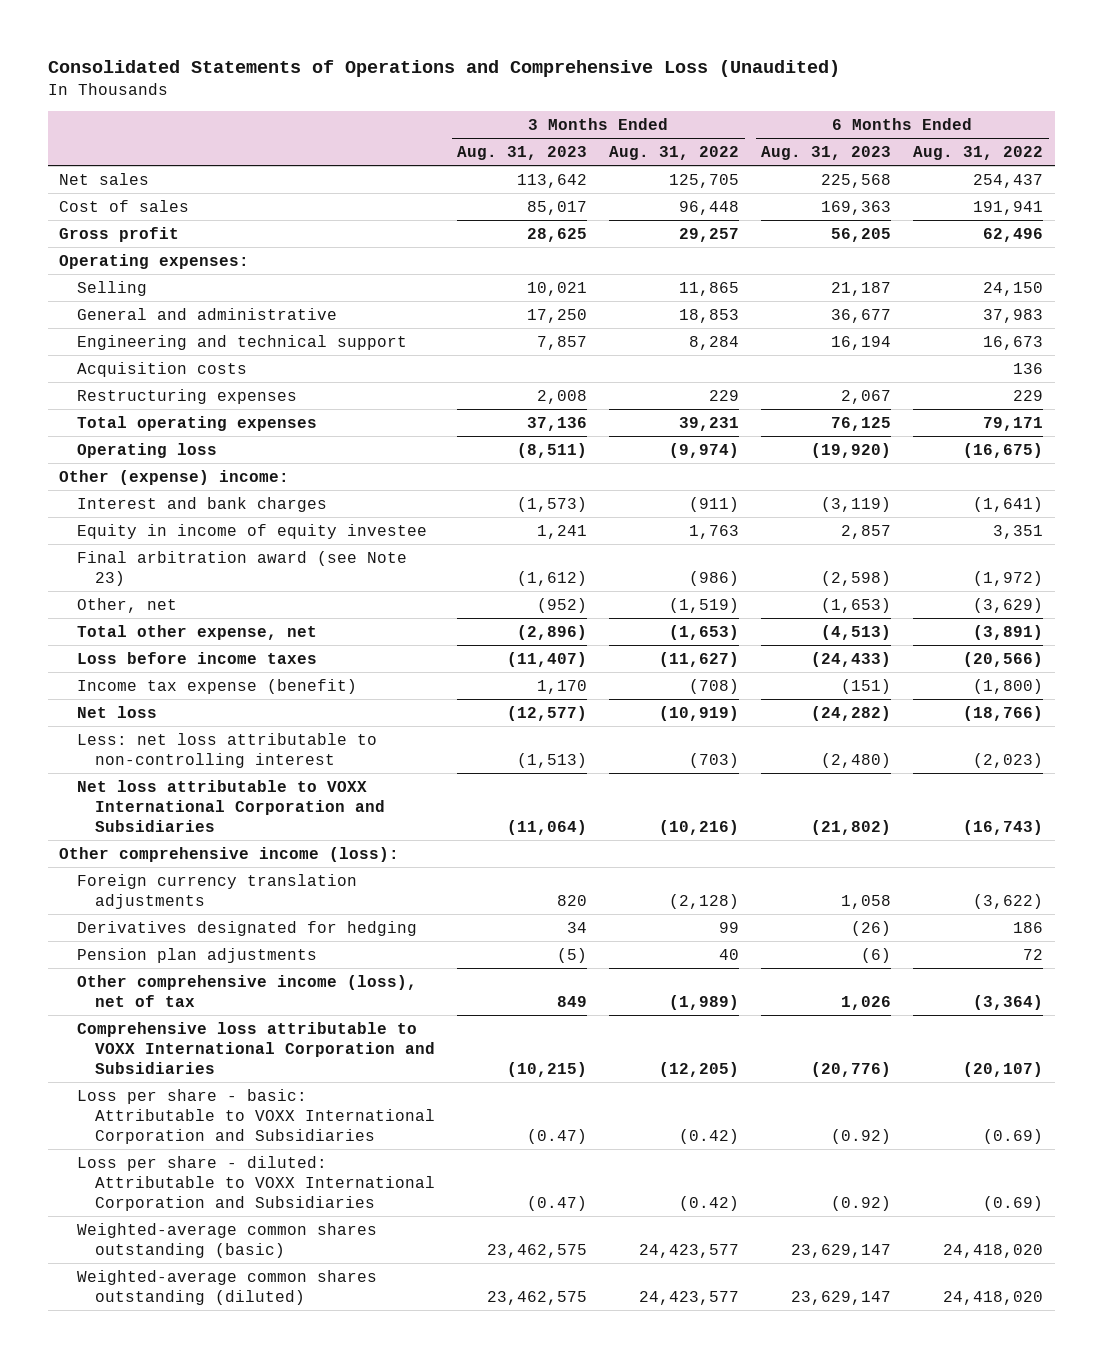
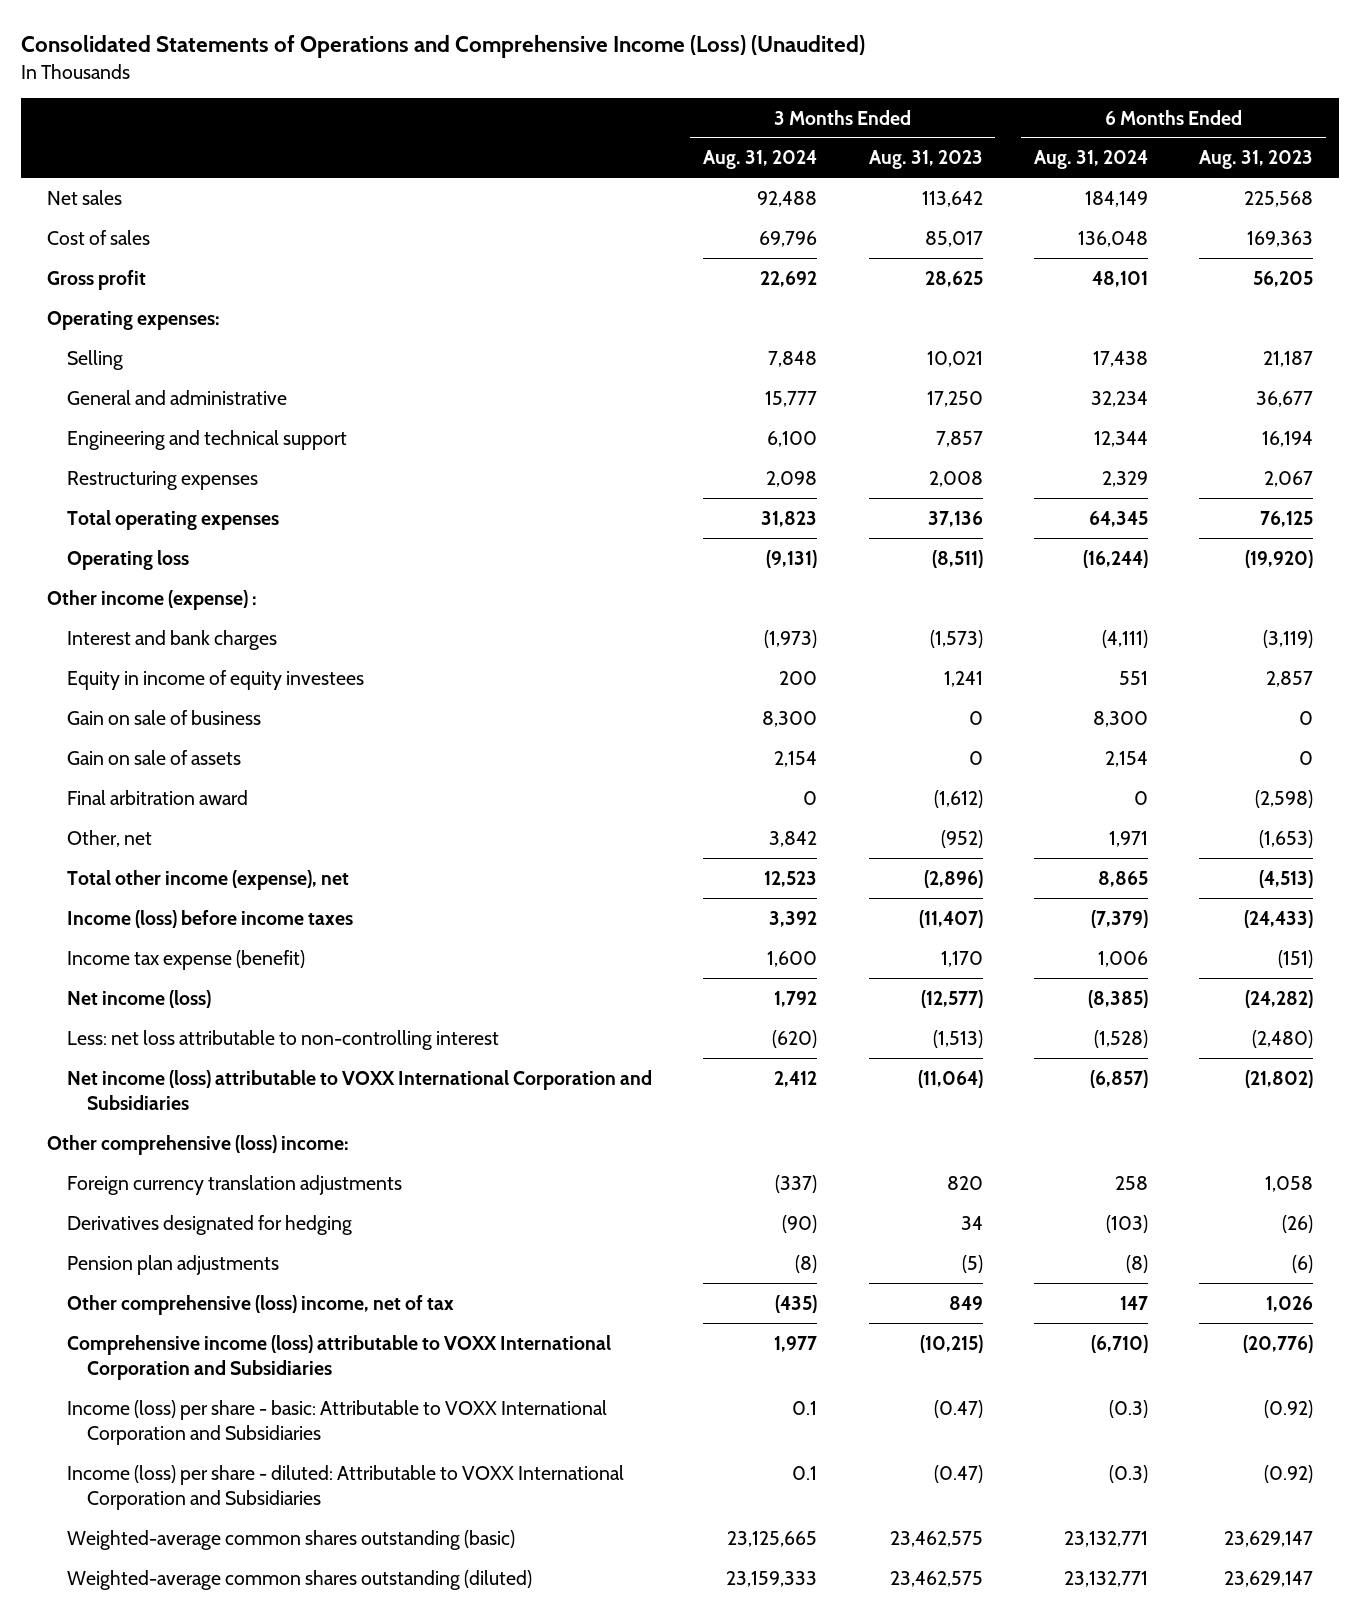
- Consolidated Statements of Operations and Comprehensive Loss (Unaudited)
+ Consolidated Statements of Operations and Comprehensive Income (Loss) (Unaudited)
- | 3 Months Ended Aug. 31, 2023 | 3 Months Ended Aug. 31, 2022 | 6 Months Ended Aug. 31, 2023 | 6 Months Ended Aug. 31, 2022
+ | 3 Months Ended Aug. 31, 2024 | 3 Months Ended Aug. 31, 2023 | 6 Months Ended Aug. 31, 2024 | 6 Months Ended Aug. 31, 2023
- Acquisition costs | | | | 136
- Other (expense) income:
+ Other income (expense) :
- Equity in income of equity investee | 1,241 | 1,763 | 2,857 | 3,351
- Final arbitration award (see Note 23) | (1,612) | (986) | (2,598) | (1,972)
+ Equity in income of equity investees | 200 | 1,241 | 551 | 2,857
+ Gain on sale of business | 8,300 | 0 | 8,300 | 0
+ Gain on sale of assets | 2,154 | 0 | 2,154 | 0
+ Final arbitration award | 0 | (1,612) | 0 | (2,598)
- Total other expense, net | (2,896) | (1,653) | (4,513) | (3,891)
- Loss before income taxes | (11,407) | (11,627) | (24,433) | (20,566)
+ Total other income (expense), net | 12,523 | (2,896) | 8,865 | (4,513)
+ Income (loss) before income taxes | 3,392 | (11,407) | (7,379) | (24,433)
- Net loss | (12,577) | (10,919) | (24,282) | (18,766)
+ Net income (loss) | 1,792 | (12,577) | (8,385) | (24,282)
- Net loss attributable to VOXX International Corporation and Subsidiaries | (11,064) | (10,216) | (21,802) | (16,743)
- Other comprehensive income (loss):
+ Net income (loss) attributable to VOXX International Corporation and Subsidiaries | 2,412 | (11,064) | (6,857) | (21,802)
+ Other comprehensive (loss) income:
- Other comprehensive income (loss), net of tax | 849 | (1,989) | 1,026 | (3,364)
- Comprehensive loss attributable to VOXX International Corporation and Subsidiaries | (10,215) | (12,205) | (20,776) | (20,107)
- Loss per share - basic: Attributable to VOXX International Corporation and Subsidiaries | (0.47) | (0.42) | (0.92) | (0.69)
- Loss per share - diluted: Attributable to VOXX International Corporation and Subsidiaries | (0.47) | (0.42) | (0.92) | (0.69)
+ Other comprehensive (loss) income, net of tax | (435) | 849 | 147 | 1,026
+ Comprehensive income (loss) attributable to VOXX International Corporation and Subsidiaries | 1,977 | (10,215) | (6,710) | (20,776)
+ Income (loss) per share - basic: Attributable to VOXX International Corporation and Subsidiaries | 0.1 | (0.47) | (0.3) | (0.92)
+ Income (loss) per share - diluted: Attributable to VOXX International Corporation and Subsidiaries | 0.1 | (0.47) | (0.3) | (0.92)

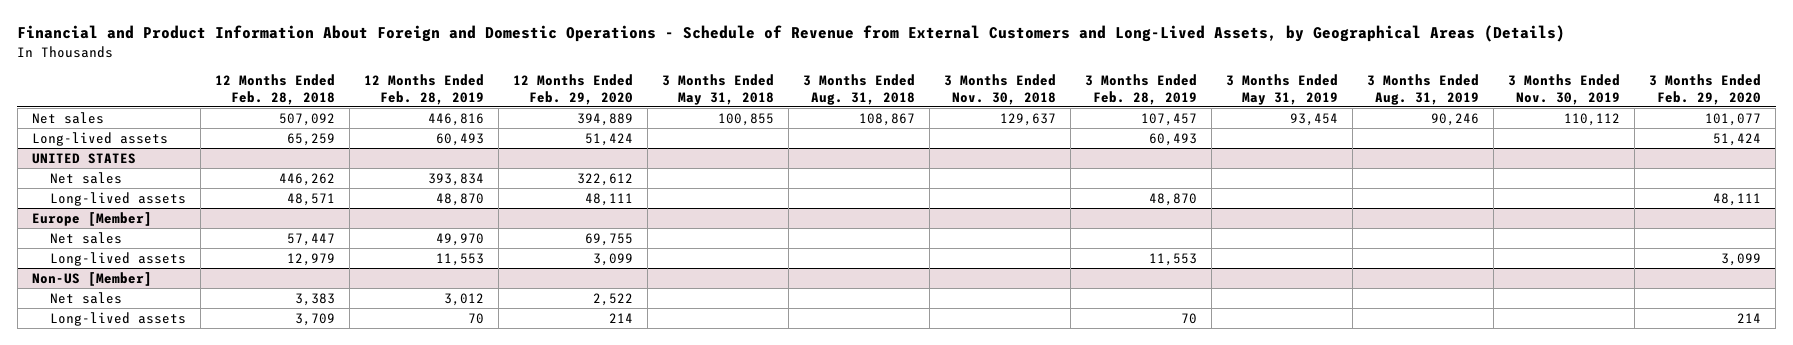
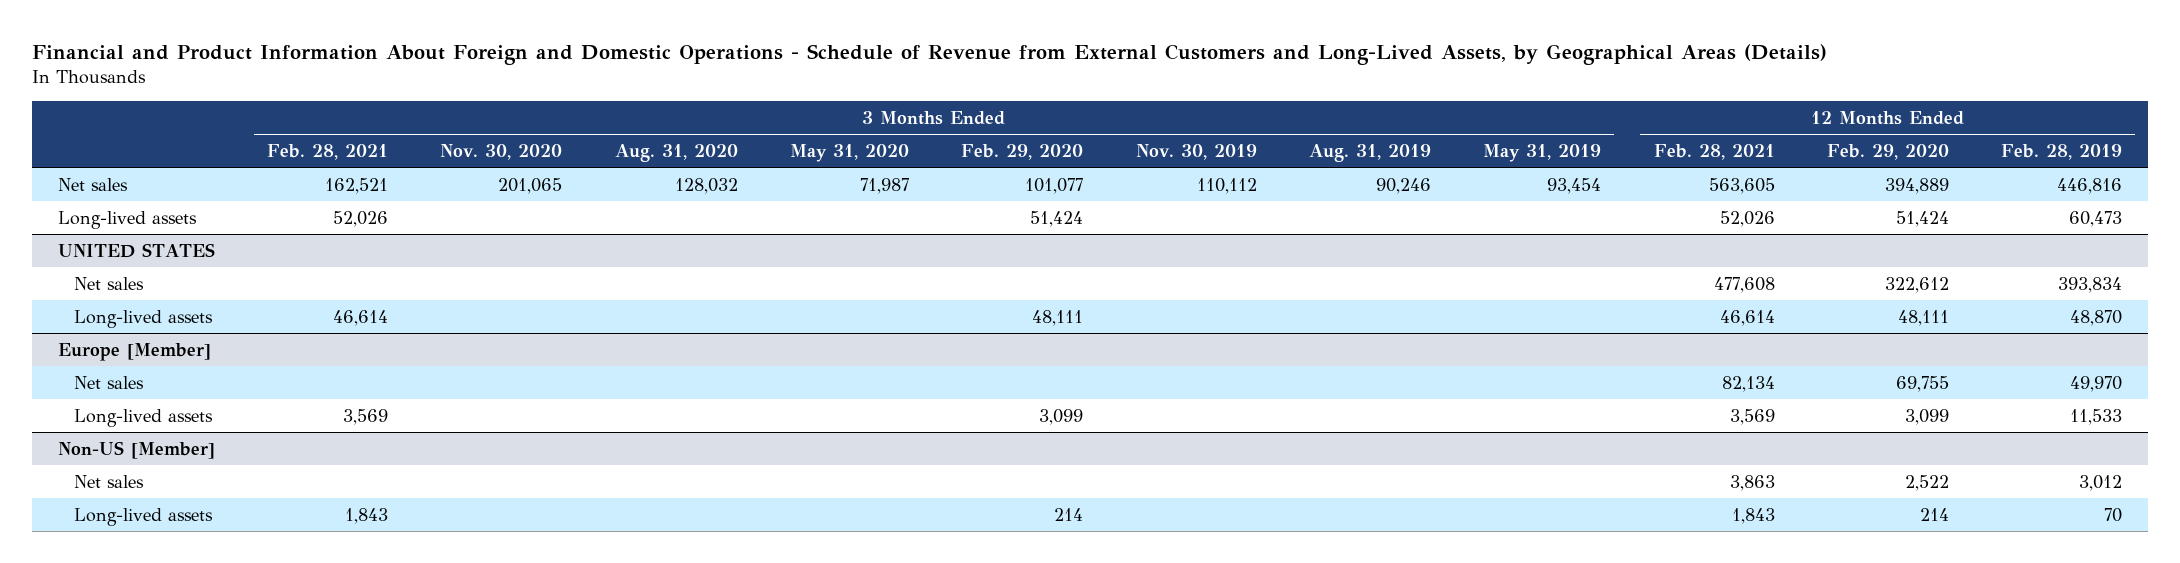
- | 12 Months Ended Feb. 28, 2018 | 12 Months Ended Feb. 28, 2019 | 12 Months Ended Feb. 29, 2020 | 3 Months Ended May 31, 2018 | 3 Months Ended Aug. 31, 2018 | 3 Months Ended Nov. 30, 2018 | 3 Months Ended Feb. 28, 2019 | 3 Months Ended May 31, 2019 | 3 Months Ended Aug. 31, 2019 | 3 Months Ended Nov. 30, 2019 | 3 Months Ended Feb. 29, 2020
+ | 3 Months Ended Feb. 28, 2021 | 3 Months Ended Nov. 30, 2020 | 3 Months Ended Aug. 31, 2020 | 3 Months Ended May 31, 2020 | 3 Months Ended Feb. 29, 2020 | 3 Months Ended Nov. 30, 2019 | 3 Months Ended Aug. 31, 2019 | 3 Months Ended May 31, 2019 | 12 Months Ended Feb. 28, 2021 | 12 Months Ended Feb. 29, 2020 | 12 Months Ended Feb. 28, 2019
- Long-lived assets | 65,259 | 60,493 | 51,424 | | | | 60,493 | | | | 51,424
+ Long-lived assets | 52,026 | | | | 51,424 | | | | 52,026 | 51,424 | 60,473
@ Europe [Member]
- Long-lived assets | 12,979 | 11,553 | 3,099 | | | | 11,553 | | | | 3,099
+ Long-lived assets | 3,569 | | | | 3,099 | | | | 3,569 | 3,099 | 11,533

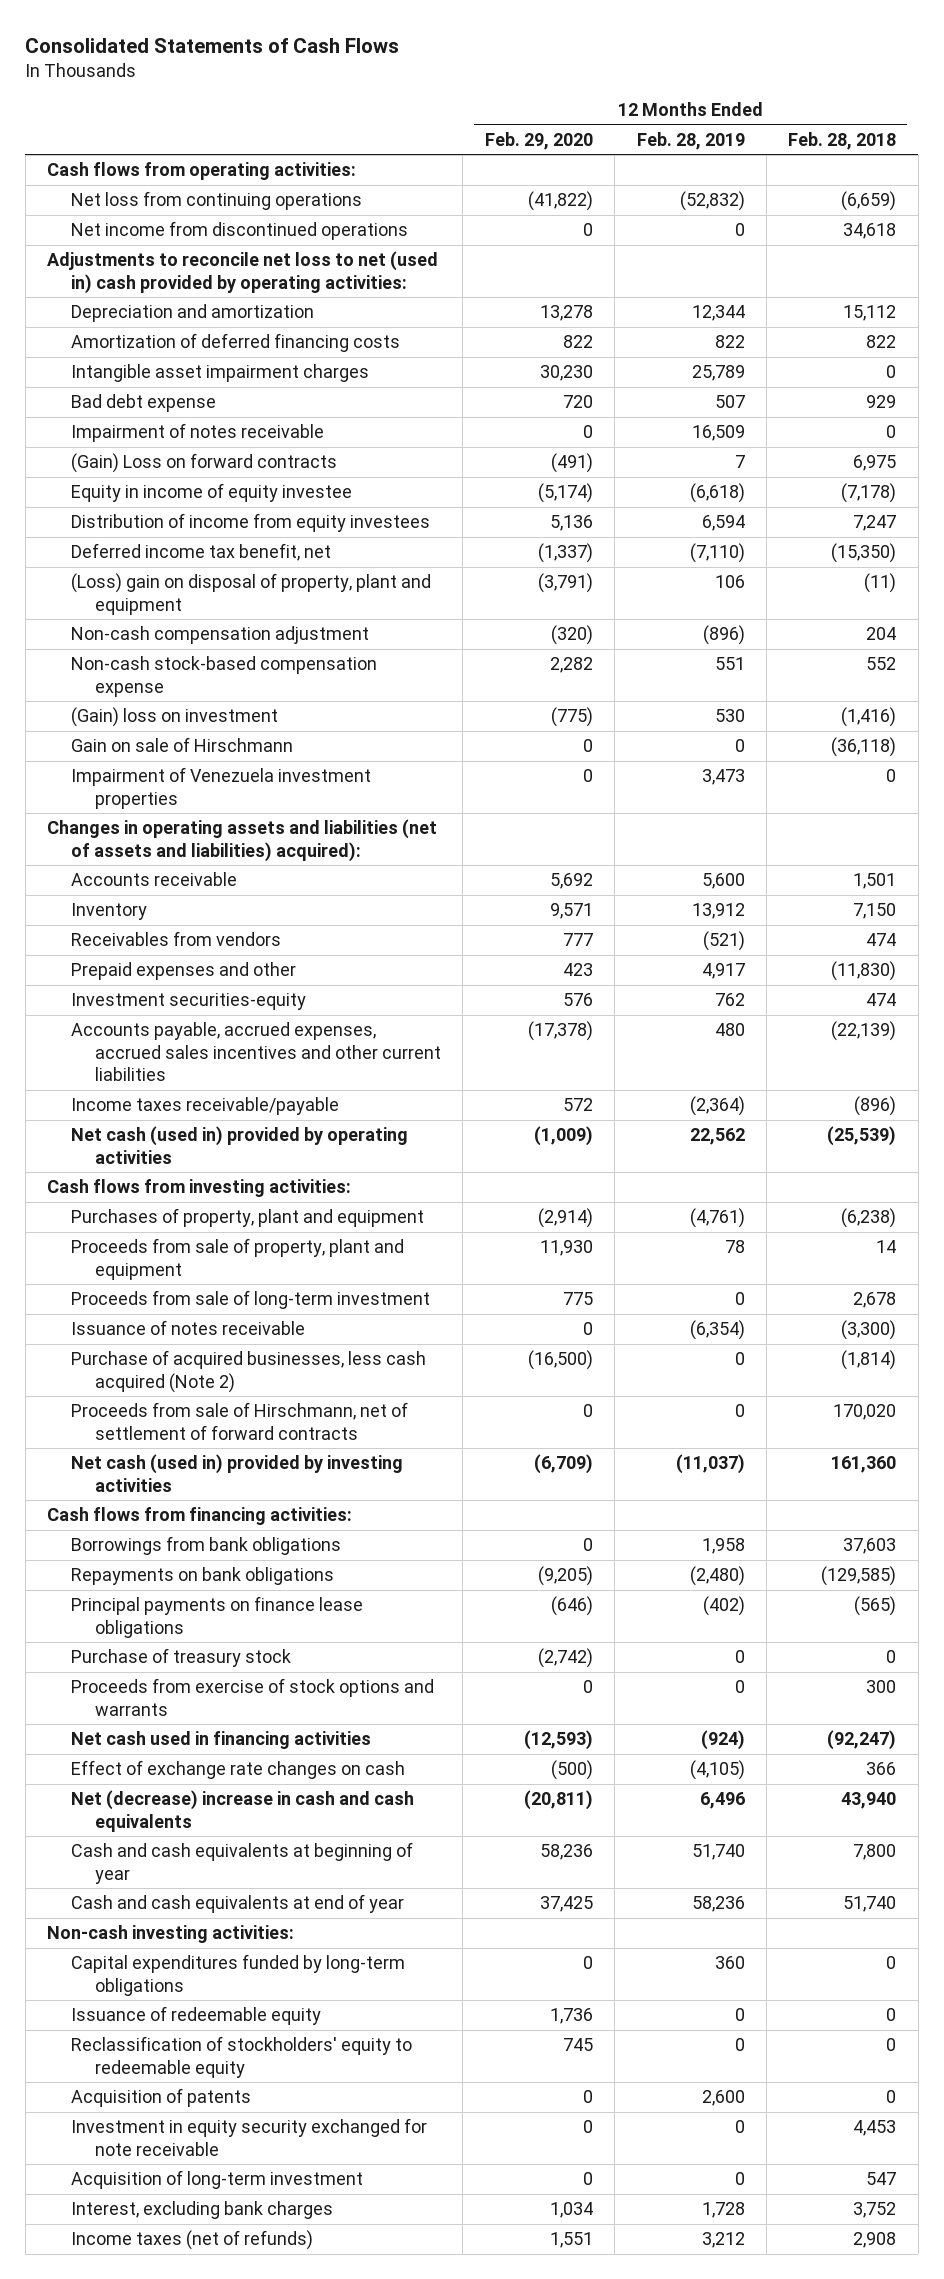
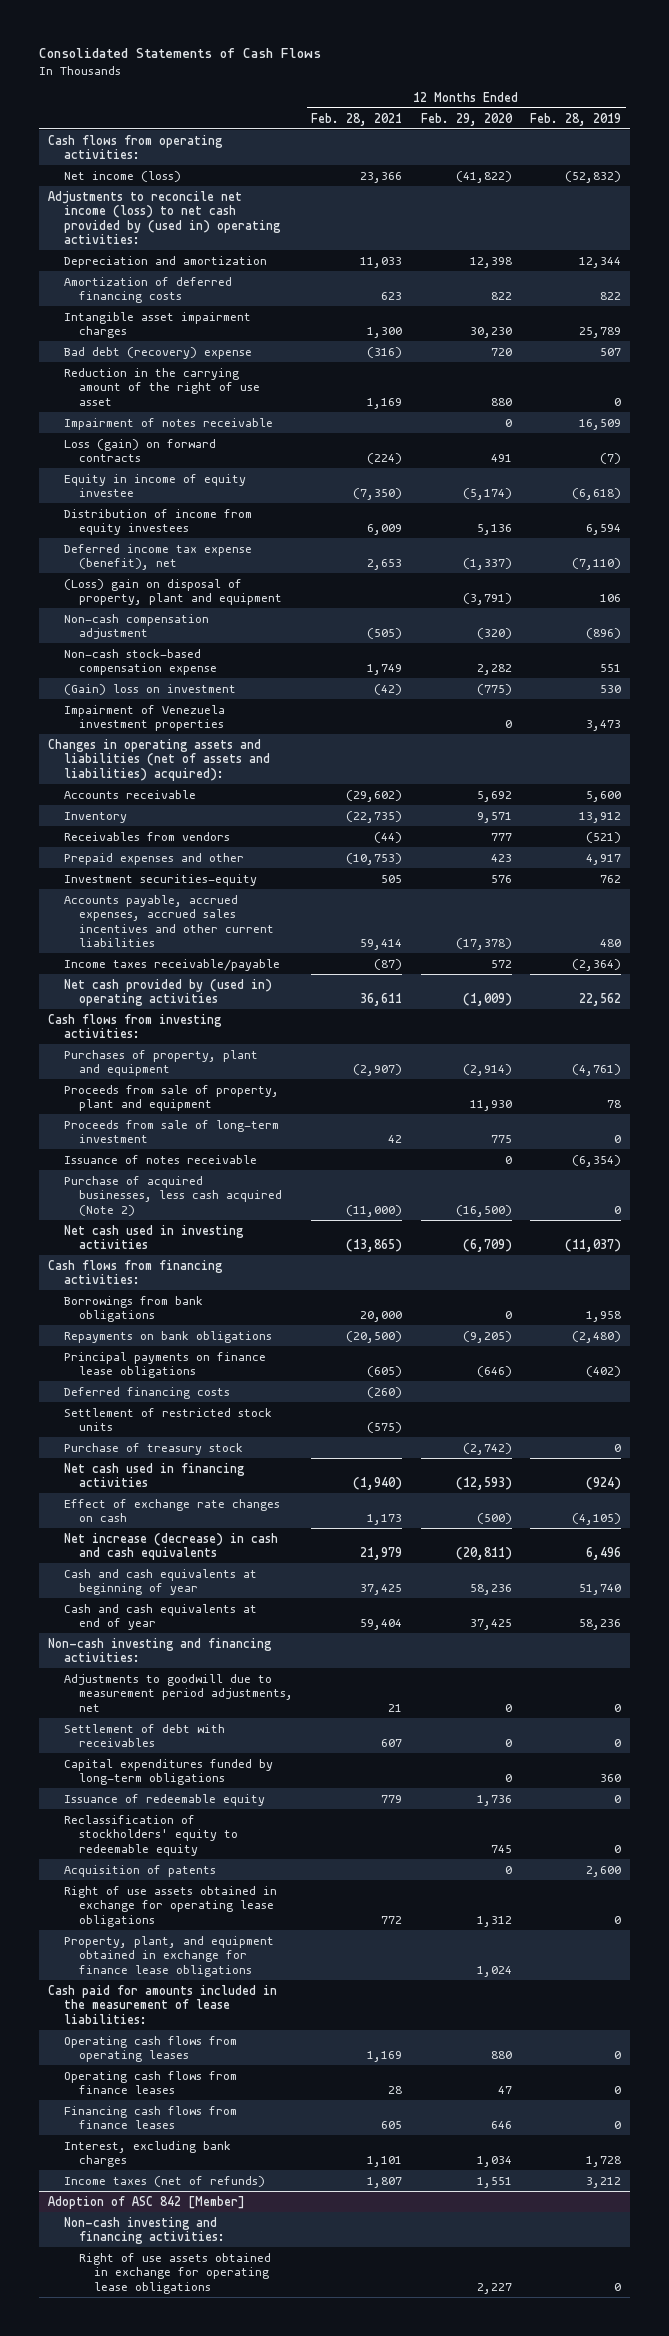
- | 12 Months Ended Feb. 29, 2020 | 12 Months Ended Feb. 28, 2019 | 12 Months Ended Feb. 28, 2018
+ | 12 Months Ended Feb. 28, 2021 | 12 Months Ended Feb. 29, 2020 | 12 Months Ended Feb. 28, 2019
- Net loss from continuing operations | (41,822) | (52,832) | (6,659)
- Net income from discontinued operations | 0 | 0 | 34,618
- Adjustments to reconcile net loss to net (used in) cash provided by operating activities:
- Depreciation and amortization | 13,278 | 12,344 | 15,112
+ Net income (loss) | 23,366 | (41,822) | (52,832)
+ Adjustments to reconcile net income (loss) to net cash provided by (used in) operating activities:
+ Depreciation and amortization | 11,033 | 12,398 | 12,344
- Bad debt expense | 720 | 507 | 929
+ Bad debt (recovery) expense | (316) | 720 | 507
+ Reduction in the carrying amount of the right of use asset | 1,169 | 880 | 0
- (Gain) Loss on forward contracts | (491) | 7 | 6,975
+ Loss (gain) on forward contracts | (224) | 491 | (7)
- Deferred income tax benefit, net | (1,337) | (7,110) | (15,350)
+ Deferred income tax expense (benefit), net | 2,653 | (1,337) | (7,110)
- Gain on sale of Hirschmann | 0 | 0 | (36,118)
- Net cash (used in) provided by operating activities | (1,009) | 22,562 | (25,539)
+ Net cash provided by (used in) operating activities | 36,611 | (1,009) | 22,562
- Proceeds from sale of Hirschmann, net of settlement of forward contracts | 0 | 0 | 170,020
- Net cash (used in) provided by investing activities | (6,709) | (11,037) | 161,360
+ Net cash used in investing activities | (13,865) | (6,709) | (11,037)
+ Deferred financing costs | (260) | |
+ Settlement of restricted stock units | (575) | |
- Proceeds from exercise of stock options and warrants | 0 | 0 | 300
- Net (decrease) increase in cash and cash equivalents | (20,811) | 6,496 | 43,940
+ Net increase (decrease) in cash and cash equivalents | 21,979 | (20,811) | 6,496
- Non-cash investing activities:
+ Non-cash investing and financing activities:
+ Adjustments to goodwill due to measurement period adjustments, net | 21 | 0 | 0
+ Settlement of debt with receivables | 607 | 0 | 0
- Investment in equity security exchanged for note receivable | 0 | 0 | 4,453
- Acquisition of long-term investment | 0 | 0 | 547
+ Right of use assets obtained in exchange for operating lease obligations | 772 | 1,312 | 0
+ Property, plant, and equipment obtained in exchange for finance lease obligations | | 1,024 |
+ Cash paid for amounts included in the measurement of lease liabilities:
+ Operating cash flows from operating leases | 1,169 | 880 | 0
+ Operating cash flows from finance leases | 28 | 47 | 0
+ Financing cash flows from finance leases | 605 | 646 | 0
+ Adoption of ASC 842 [Member]
+ Non-cash investing and financing activities:
+ Right of use assets obtained in exchange for operating lease obligations | | 2,227 | 0

